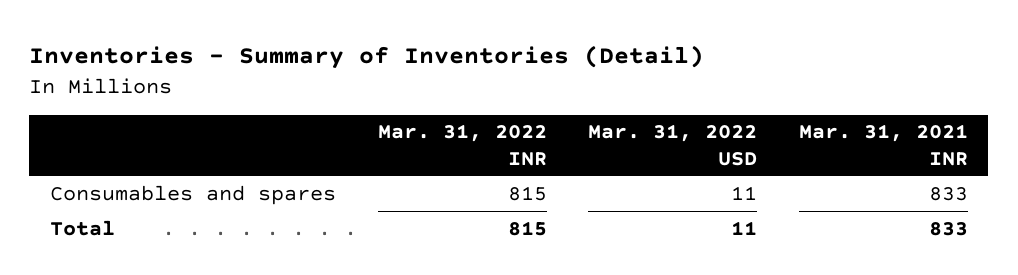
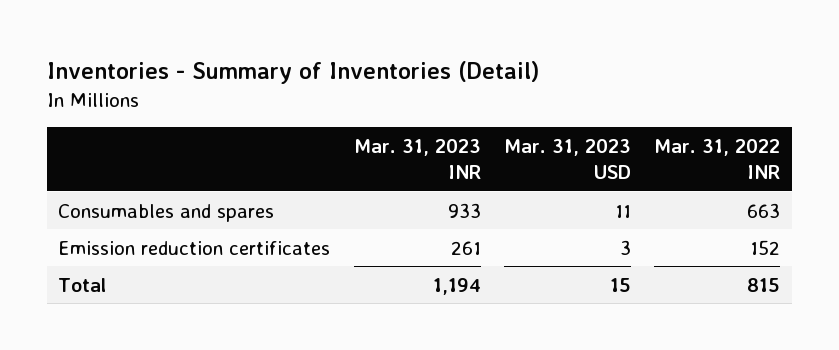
- | Mar. 31, 2022 INR | Mar. 31, 2022 USD | Mar. 31, 2021 INR
+ | Mar. 31, 2023 INR | Mar. 31, 2023 USD | Mar. 31, 2022 INR
- Consumables and spares | 815 | 11 | 833
+ Consumables and spares | 933 | 11 | 663
+ Emission reduction certificates | 261 | 3 | 152

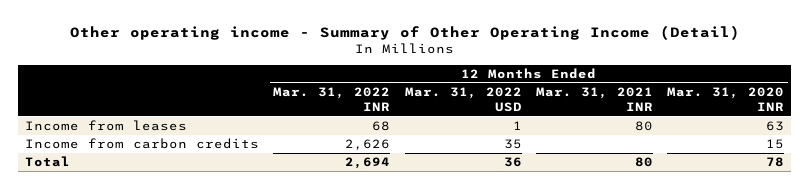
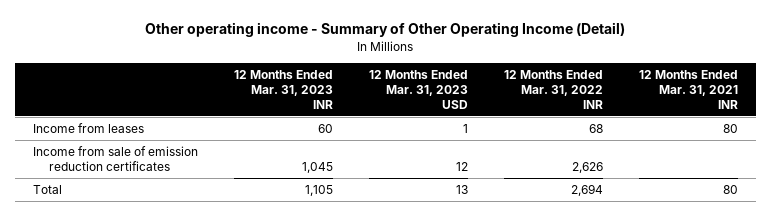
- | 12 Months Ended Mar. 31, 2022 INR | 12 Months Ended Mar. 31, 2022 USD | 12 Months Ended Mar. 31, 2021 INR | 12 Months Ended Mar. 31, 2020 INR
+ | 12 Months Ended Mar. 31, 2023 INR | 12 Months Ended Mar. 31, 2023 USD | 12 Months Ended Mar. 31, 2022 INR | 12 Months Ended Mar. 31, 2021 INR
- Income from carbon credits | 2,626 | 35 | | 15
+ Income from sale of emission reduction certificates | 1,045 | 12 | 2,626 |

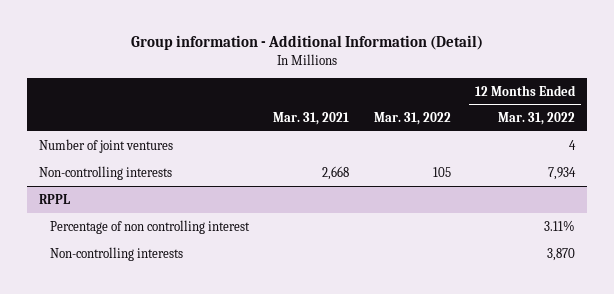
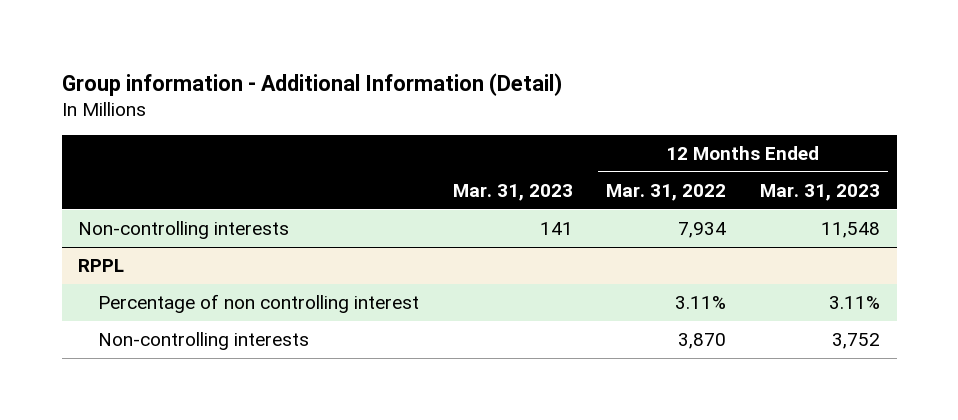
- | Mar. 31, 2021 | Mar. 31, 2022 | 12 Months Ended Mar. 31, 2022
+ | Mar. 31, 2023 | 12 Months Ended Mar. 31, 2022 | 12 Months Ended Mar. 31, 2023
- Number of joint ventures | | | 4

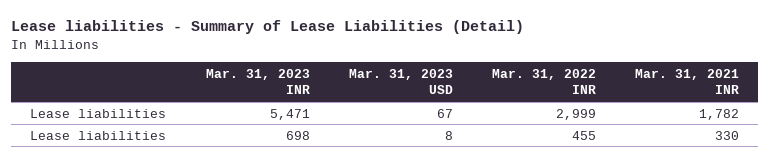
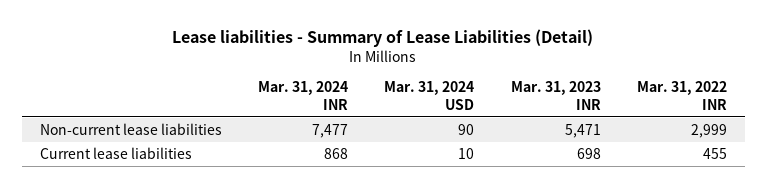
- | Mar. 31, 2023 INR | Mar. 31, 2023 USD | Mar. 31, 2022 INR | Mar. 31, 2021 INR
+ | Mar. 31, 2024 INR | Mar. 31, 2024 USD | Mar. 31, 2023 INR | Mar. 31, 2022 INR
- Lease liabilities | 5,471 | 67 | 2,999 | 1,782
- Lease liabilities | 698 | 8 | 455 | 330
+ Non-current lease liabilities | 7,477 | 90 | 5,471 | 2,999
+ Current lease liabilities | 868 | 10 | 698 | 455

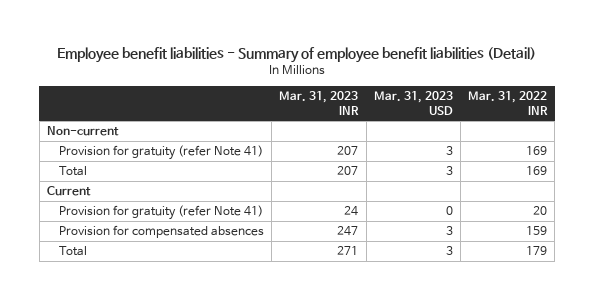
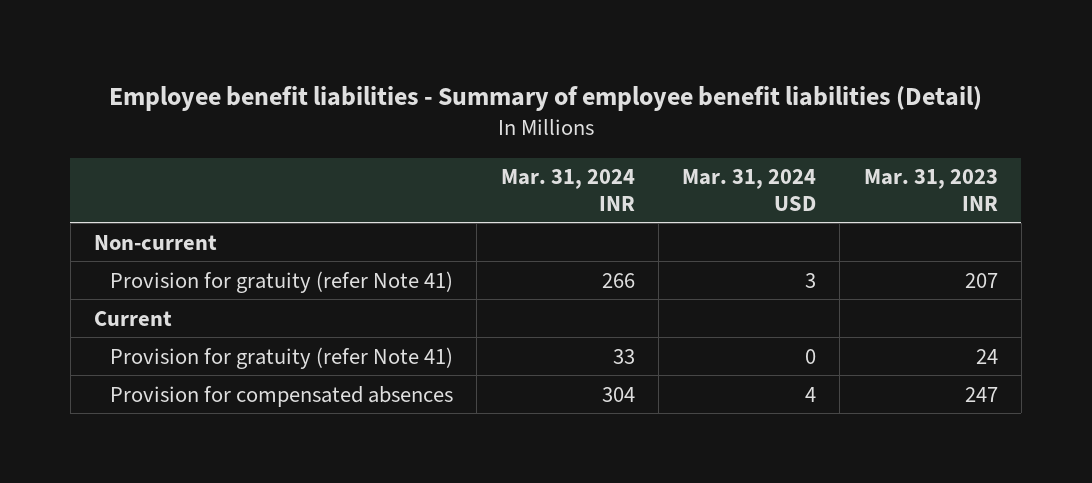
- | Mar. 31, 2023 INR | Mar. 31, 2023 USD | Mar. 31, 2022 INR
+ | Mar. 31, 2024 INR | Mar. 31, 2024 USD | Mar. 31, 2023 INR
- Total | 207 | 3 | 169
- Total | 271 | 3 | 179

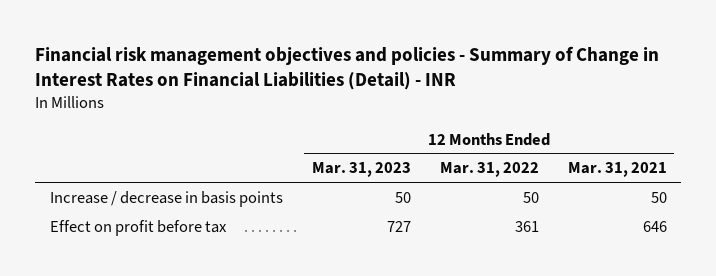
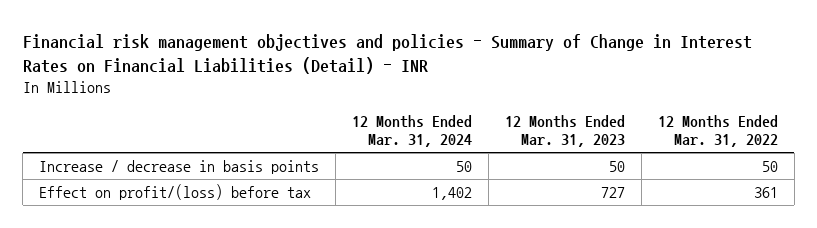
- | 12 Months Ended Mar. 31, 2023 | 12 Months Ended Mar. 31, 2022 | 12 Months Ended Mar. 31, 2021
+ | 12 Months Ended Mar. 31, 2024 | 12 Months Ended Mar. 31, 2023 | 12 Months Ended Mar. 31, 2022
- Effect on profit before tax | 727 | 361 | 646
+ Effect on profit/(loss) before tax | 1,402 | 727 | 361

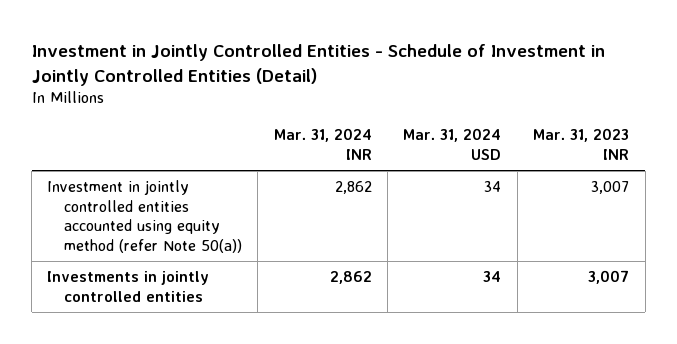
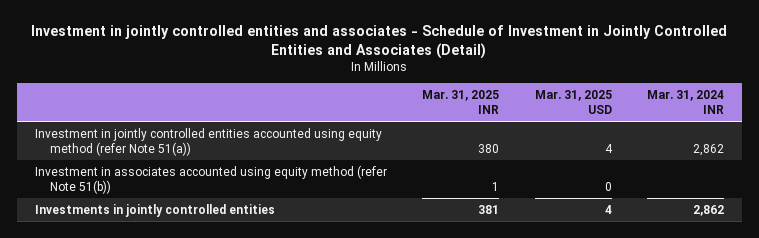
- Investment in Jointly Controlled Entities - Schedule of Investment in Jointly Controlled Entities (Detail)
+ Investment in jointly controlled entities and associates - Schedule of Investment in Jointly Controlled Entities and Associates (Detail)
- | Mar. 31, 2024 INR | Mar. 31, 2024 USD | Mar. 31, 2023 INR
+ | Mar. 31, 2025 INR | Mar. 31, 2025 USD | Mar. 31, 2024 INR
- Investment in jointly controlled entities accounted using equity method (refer Note 50(a)) | 2,862 | 34 | 3,007
+ Investment in jointly controlled entities accounted using equity method (refer Note 51(a)) | 380 | 4 | 2,862
+ Investment in associates accounted using equity method (refer Note 51(b)) | 1 | 0 |

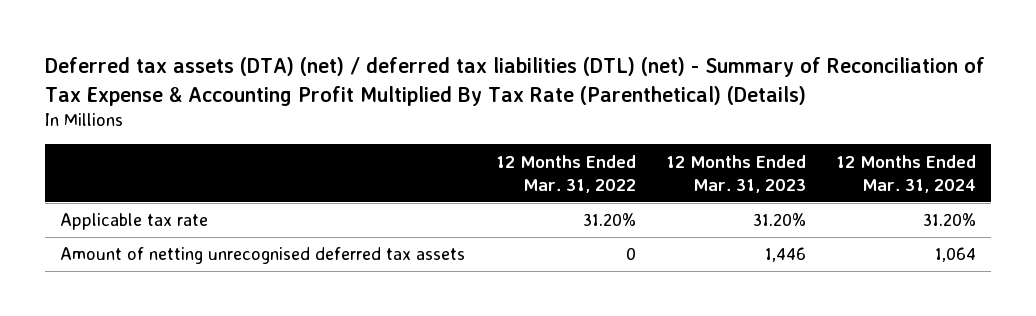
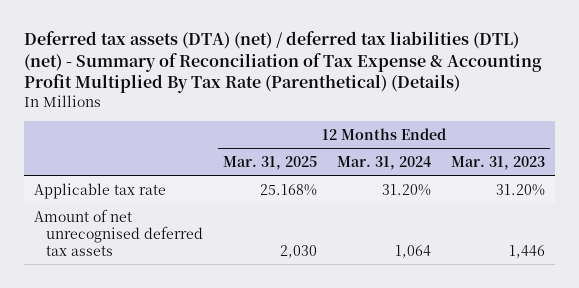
- | 12 Months Ended Mar. 31, 2022 | 12 Months Ended Mar. 31, 2023 | 12 Months Ended Mar. 31, 2024
+ | 12 Months Ended Mar. 31, 2025 | 12 Months Ended Mar. 31, 2024 | 12 Months Ended Mar. 31, 2023
- Amount of netting unrecognised deferred tax assets | 0 | 1,446 | 1,064
+ Amount of net unrecognised deferred tax assets | 2,030 | 1,064 | 1,446

